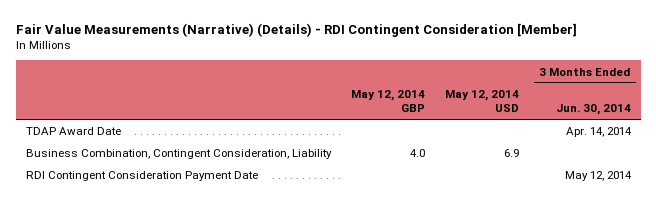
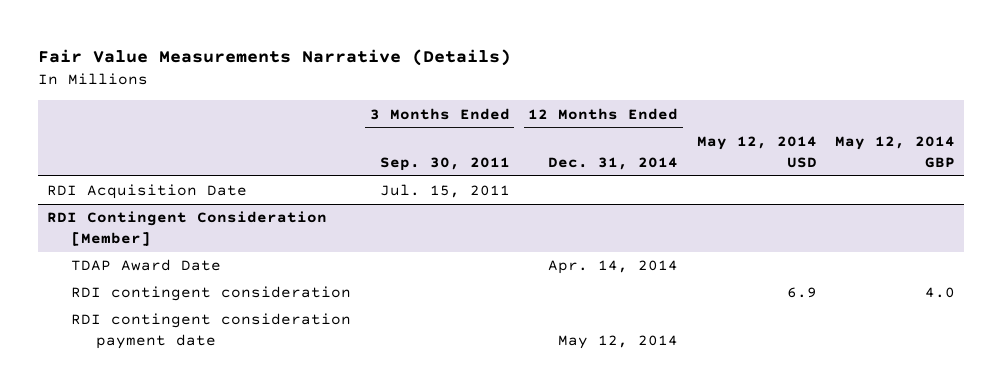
- Fair Value Measurements (Narrative) (Details) - RDI Contingent Consideration [Member]
+ Fair Value Measurements Narrative (Details)
- | May 12, 2014 GBP | May 12, 2014 USD | 3 Months Ended Jun. 30, 2014
+ | 3 Months Ended Sep. 30, 2011 | 12 Months Ended Dec. 31, 2014 | May 12, 2014 USD | May 12, 2014 GBP
- TDAP Award Date | | | Apr. 14, 2014
- Business Combination, Contingent Consideration, Liability | 4.0 | 6.9 |
- RDI Contingent Consideration Payment Date | | | May 12, 2014
+ RDI Acquisition Date | Jul. 15, 2011 | | |
+ RDI Contingent Consideration [Member]
+ TDAP Award Date | | Apr. 14, 2014 | |
+ RDI contingent consideration | | | 6.9 | 4.0
+ RDI contingent consideration payment date | | May 12, 2014 | |

